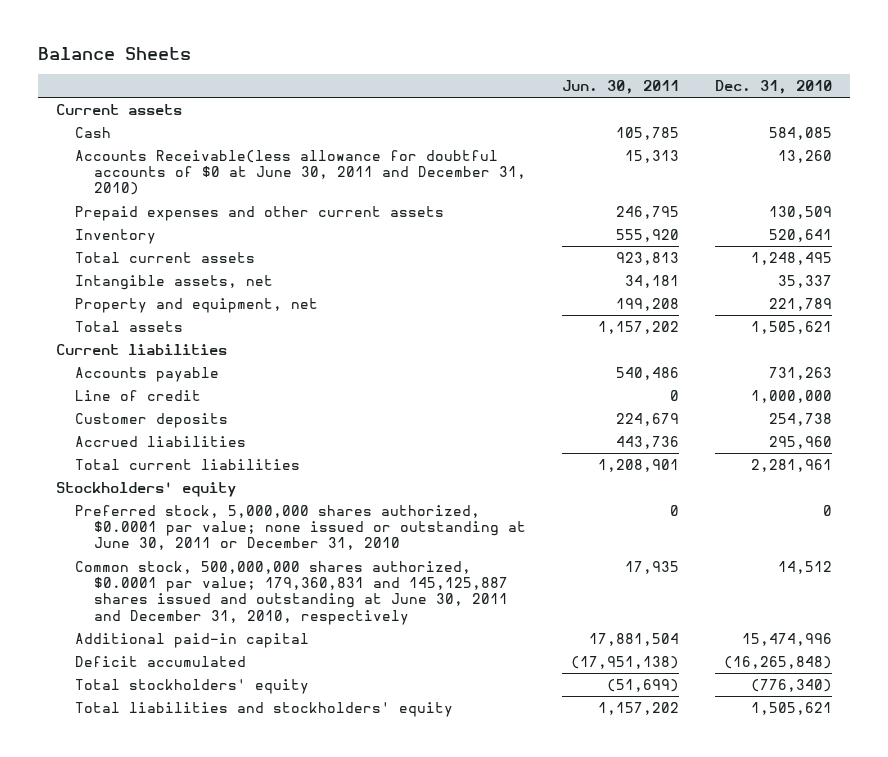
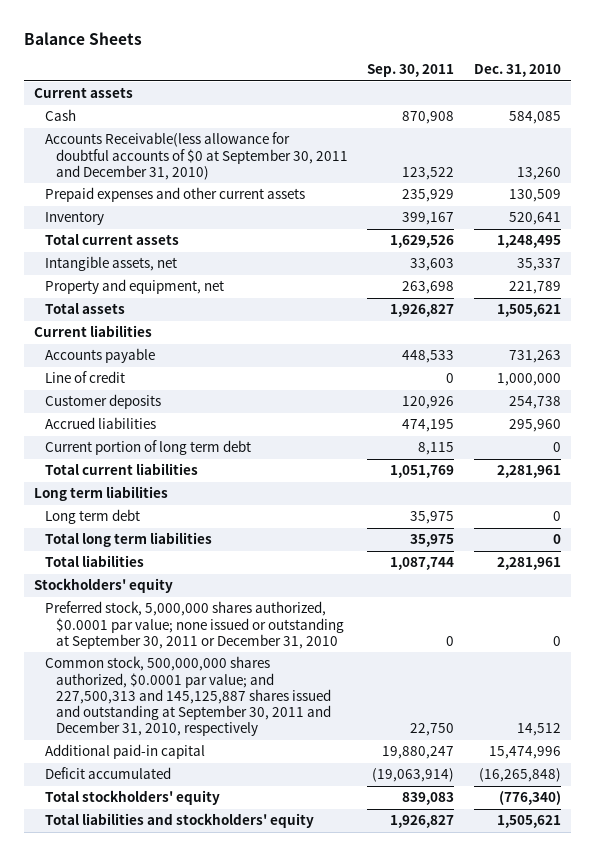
- | Jun. 30, 2011 | Dec. 31, 2010
+ | Sep. 30, 2011 | Dec. 31, 2010
- Accounts Receivable(less allowance for doubtful accounts of $0 at June 30, 2011 and December 31, 2010) | 15,313 | 13,260
+ Accounts Receivable(less allowance for doubtful accounts of $0 at September 30, 2011 and December 31, 2010) | 123,522 | 13,260
+ Current portion of long term debt | 8,115 | 0
+ Long term liabilities
+ Long term debt | 35,975 | 0
+ Total long term liabilities | 35,975 | 0
+ Total liabilities | 1,087,744 | 2,281,961
- Preferred stock, 5,000,000 shares authorized, $0.0001 par value; none issued or outstanding at June 30, 2011 or December 31, 2010 | 0 | 0
- Common stock, 500,000,000 shares authorized, $0.0001 par value; 179,360,831 and 145,125,887 shares issued and outstanding at June 30, 2011 and December 31, 2010, respectively | 17,935 | 14,512
+ Preferred stock, 5,000,000 shares authorized, $0.0001 par value; none issued or outstanding at September 30, 2011 or December 31, 2010 | 0 | 0
+ Common stock, 500,000,000 shares authorized, $0.0001 par value; and 227,500,313 and 145,125,887 shares issued and outstanding at September 30, 2011 and December 31, 2010, respectively | 22,750 | 14,512

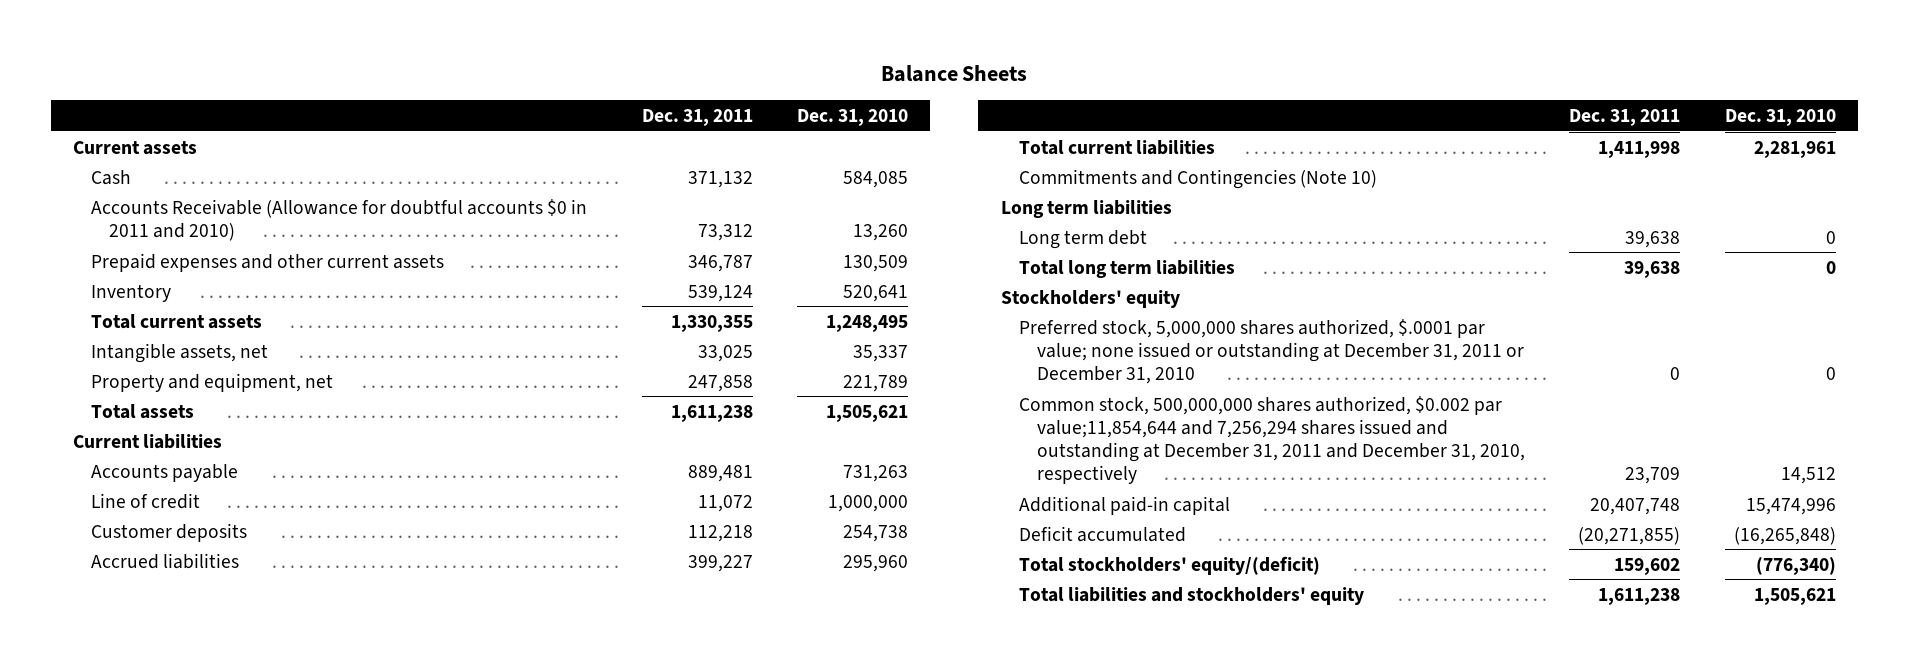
- | Sep. 30, 2011 | Dec. 31, 2010
+ | Dec. 31, 2011 | Dec. 31, 2010
- Accounts Receivable(less allowance for doubtful accounts of $0 at September 30, 2011 and December 31, 2010) | 123,522 | 13,260
+ Accounts Receivable (Allowance for doubtful accounts $0 in 2011 and 2010) | 73,312 | 13,260
- Current portion of long term debt | 8,115 | 0
+ Commitments and Contingencies (Note 10)
- Total liabilities | 1,087,744 | 2,281,961
- Preferred stock, 5,000,000 shares authorized, $0.0001 par value; none issued or outstanding at September 30, 2011 or December 31, 2010 | 0 | 0
- Common stock, 500,000,000 shares authorized, $0.0001 par value; and 227,500,313 and 145,125,887 shares issued and outstanding at September 30, 2011 and December 31, 2010, respectively | 22,750 | 14,512
+ Preferred stock, 5,000,000 shares authorized, $.0001 par value; none issued or outstanding at December 31, 2011 or December 31, 2010 | 0 | 0
+ Common stock, 500,000,000 shares authorized, $0.002 par value;11,854,644 and 7,256,294 shares issued and outstanding at December 31, 2011 and December 31, 2010, respectively | 23,709 | 14,512
- Total stockholders' equity | 839,083 | (776,340)
+ Total stockholders' equity/(deficit) | 159,602 | (776,340)

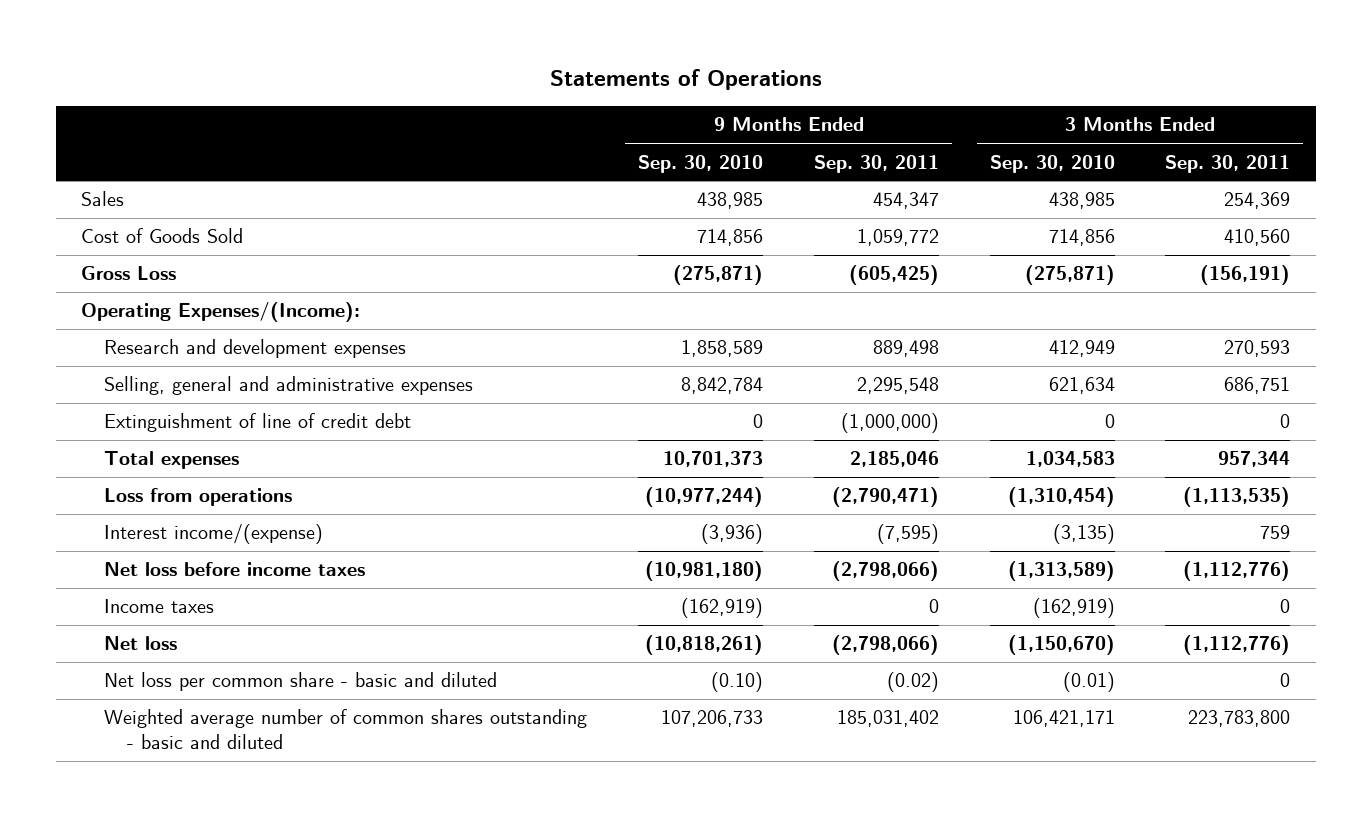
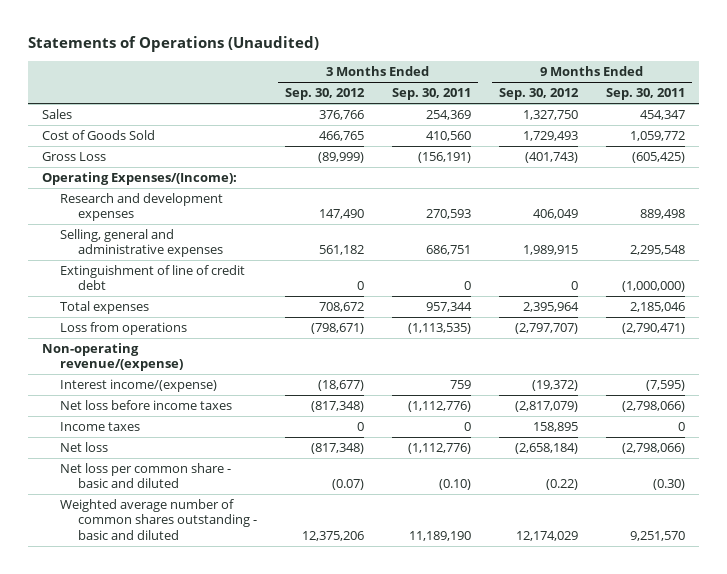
- Statements of Operations
+ Statements of Operations (Unaudited)
- | 9 Months Ended Sep. 30, 2010 | 9 Months Ended Sep. 30, 2011 | 3 Months Ended Sep. 30, 2010 | 3 Months Ended Sep. 30, 2011
+ | 3 Months Ended Sep. 30, 2012 | 3 Months Ended Sep. 30, 2011 | 9 Months Ended Sep. 30, 2012 | 9 Months Ended Sep. 30, 2011
+ Non-operating revenue/(expense)
- Net loss per common share - basic and diluted | (0.10) | (0.02) | (0.01) | 0
- Weighted average number of common shares outstanding - basic and diluted | 107,206,733 | 185,031,402 | 106,421,171 | 223,783,800
+ Net loss per common share - basic and diluted | (0.07) | (0.10) | (0.22) | (0.30)
+ Weighted average number of common shares outstanding - basic and diluted | 12,375,206 | 11,189,190 | 12,174,029 | 9,251,570

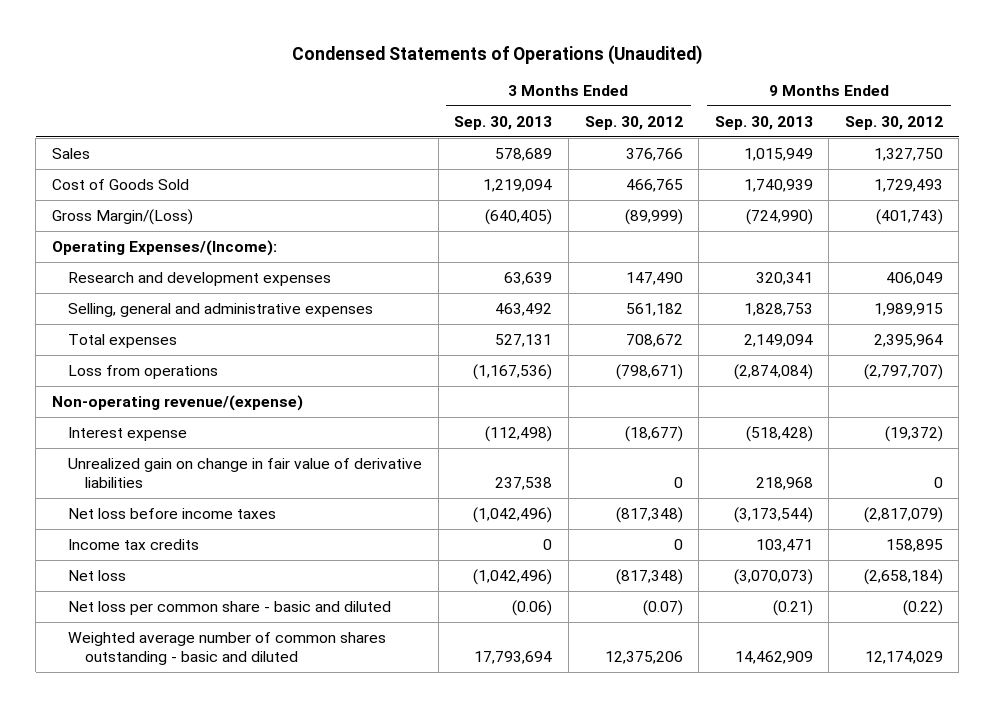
- Statements of Operations (Unaudited)
+ Condensed Statements of Operations (Unaudited)
- | 3 Months Ended Sep. 30, 2012 | 3 Months Ended Sep. 30, 2011 | 9 Months Ended Sep. 30, 2012 | 9 Months Ended Sep. 30, 2011
+ | 3 Months Ended Sep. 30, 2013 | 3 Months Ended Sep. 30, 2012 | 9 Months Ended Sep. 30, 2013 | 9 Months Ended Sep. 30, 2012
- Gross Loss | (89,999) | (156,191) | (401,743) | (605,425)
+ Gross Margin/(Loss) | (640,405) | (89,999) | (724,990) | (401,743)
- Extinguishment of line of credit debt | 0 | 0 | 0 | (1,000,000)
- Interest income/(expense) | (18,677) | 759 | (19,372) | (7,595)
+ Interest expense | (112,498) | (18,677) | (518,428) | (19,372)
+ Unrealized gain on change in fair value of derivative liabilities | 237,538 | 0 | 218,968 | 0
- Income taxes | 0 | 0 | 158,895 | 0
+ Income tax credits | 0 | 0 | 103,471 | 158,895

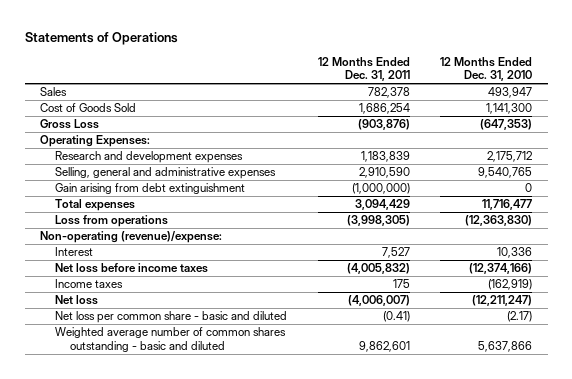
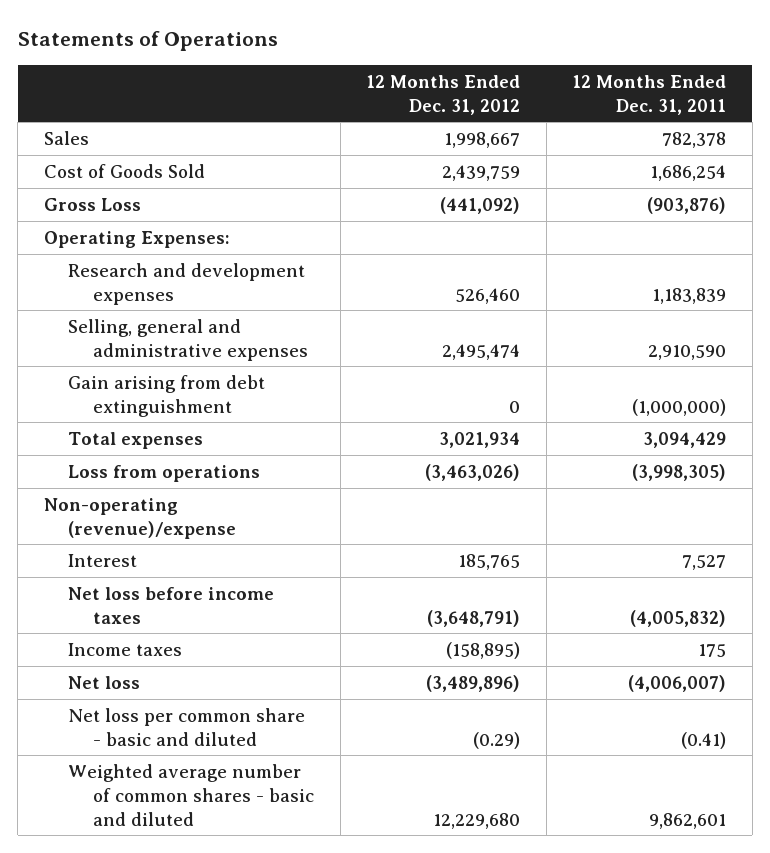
- | 12 Months Ended Dec. 31, 2011 | 12 Months Ended Dec. 31, 2010
+ | 12 Months Ended Dec. 31, 2012 | 12 Months Ended Dec. 31, 2011
- Non-operating (revenue)/expense:
+ Non-operating (revenue)/expense
- Weighted average number of common shares outstanding - basic and diluted | 9,862,601 | 5,637,866
+ Weighted average number of common shares - basic and diluted | 12,229,680 | 9,862,601

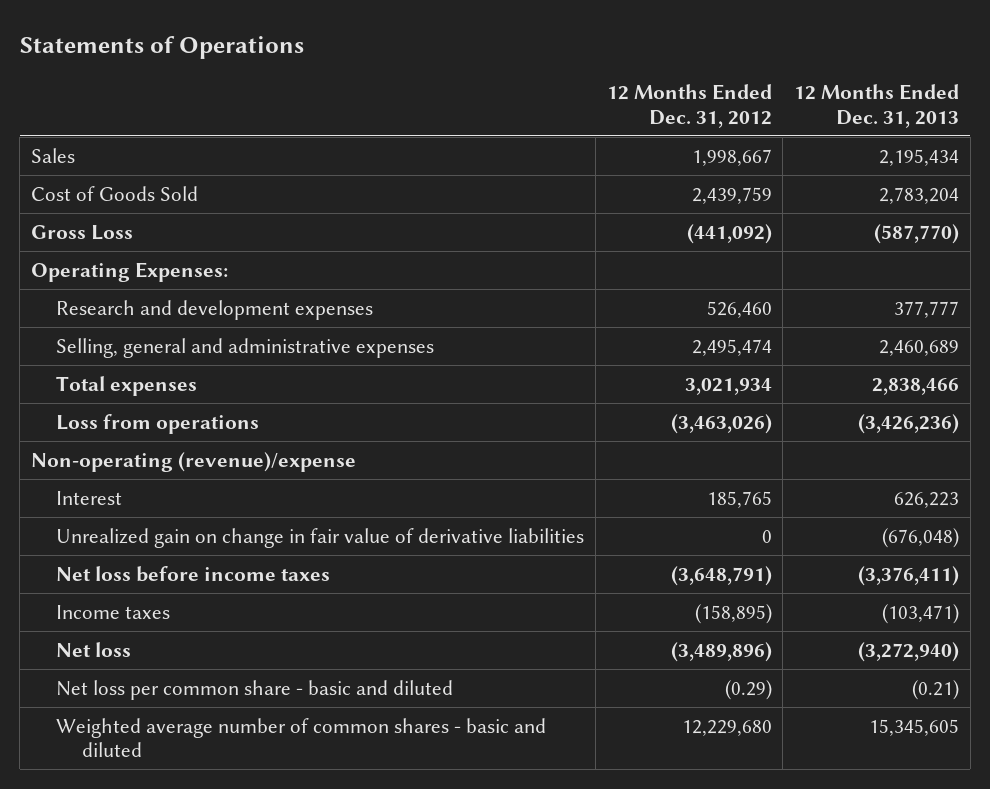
- | 12 Months Ended Dec. 31, 2012 | 12 Months Ended Dec. 31, 2011
+ | 12 Months Ended Dec. 31, 2012 | 12 Months Ended Dec. 31, 2013
- Gain arising from debt extinguishment | 0 | (1,000,000)
+ Unrealized gain on change in fair value of derivative liabilities | 0 | (676,048)

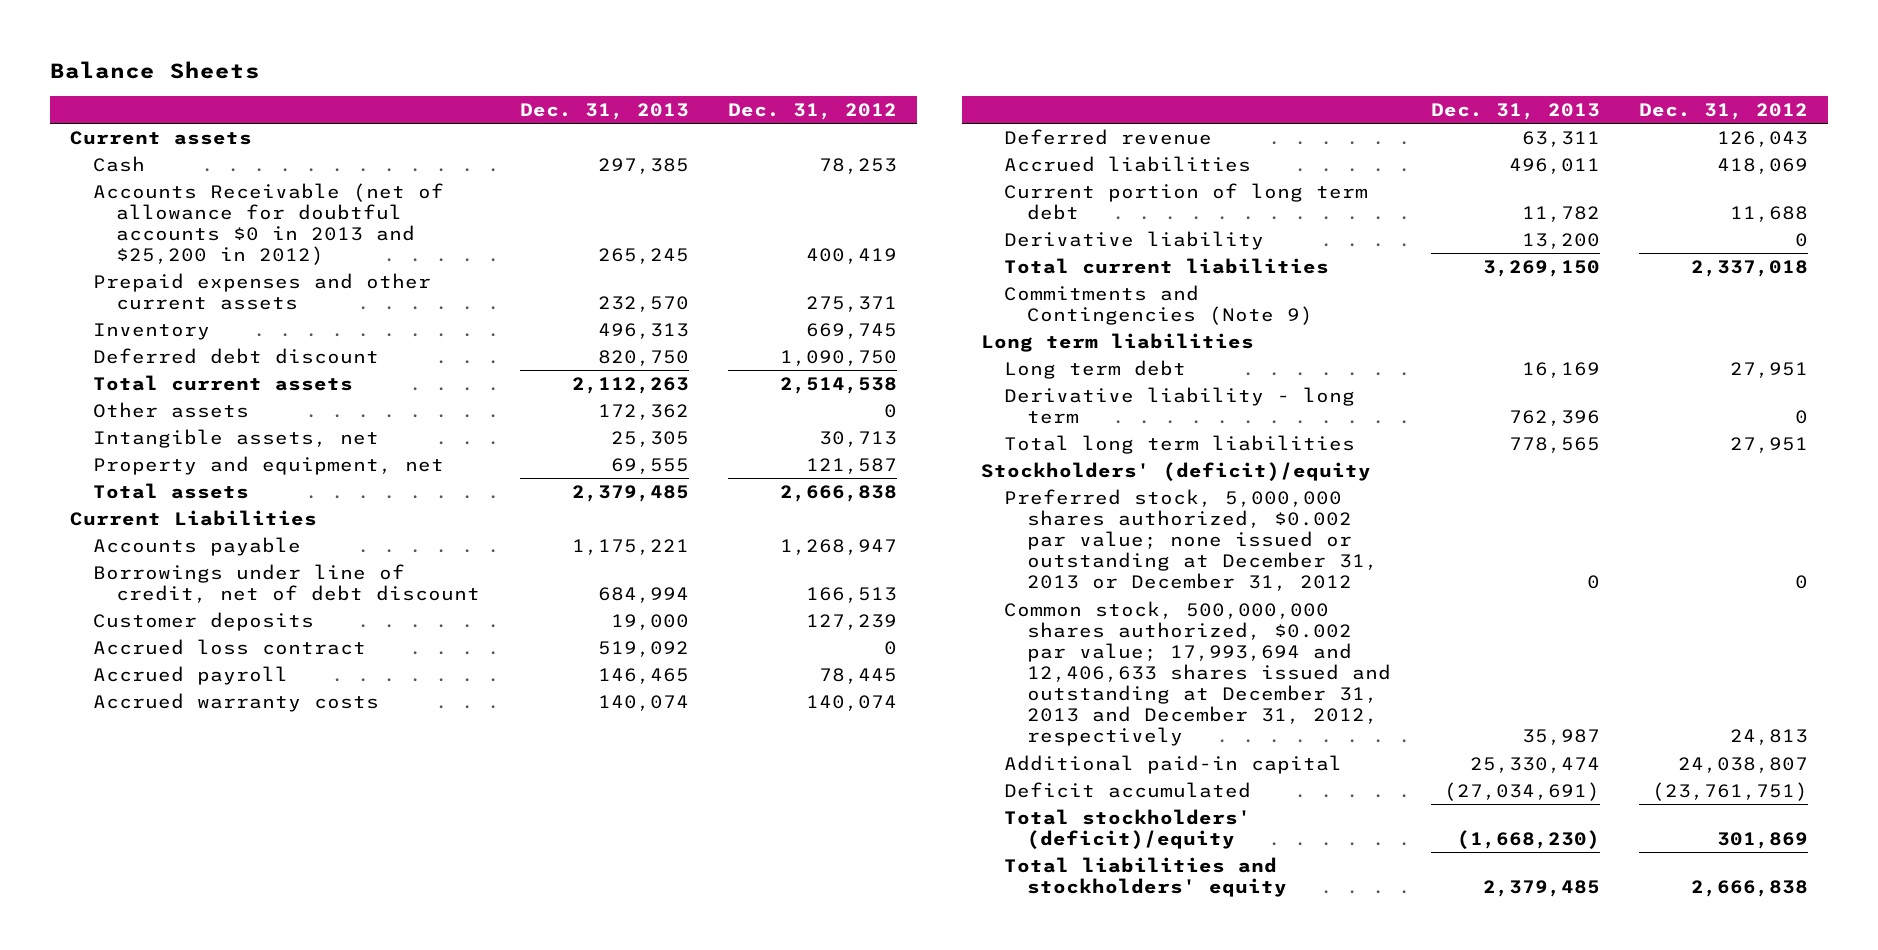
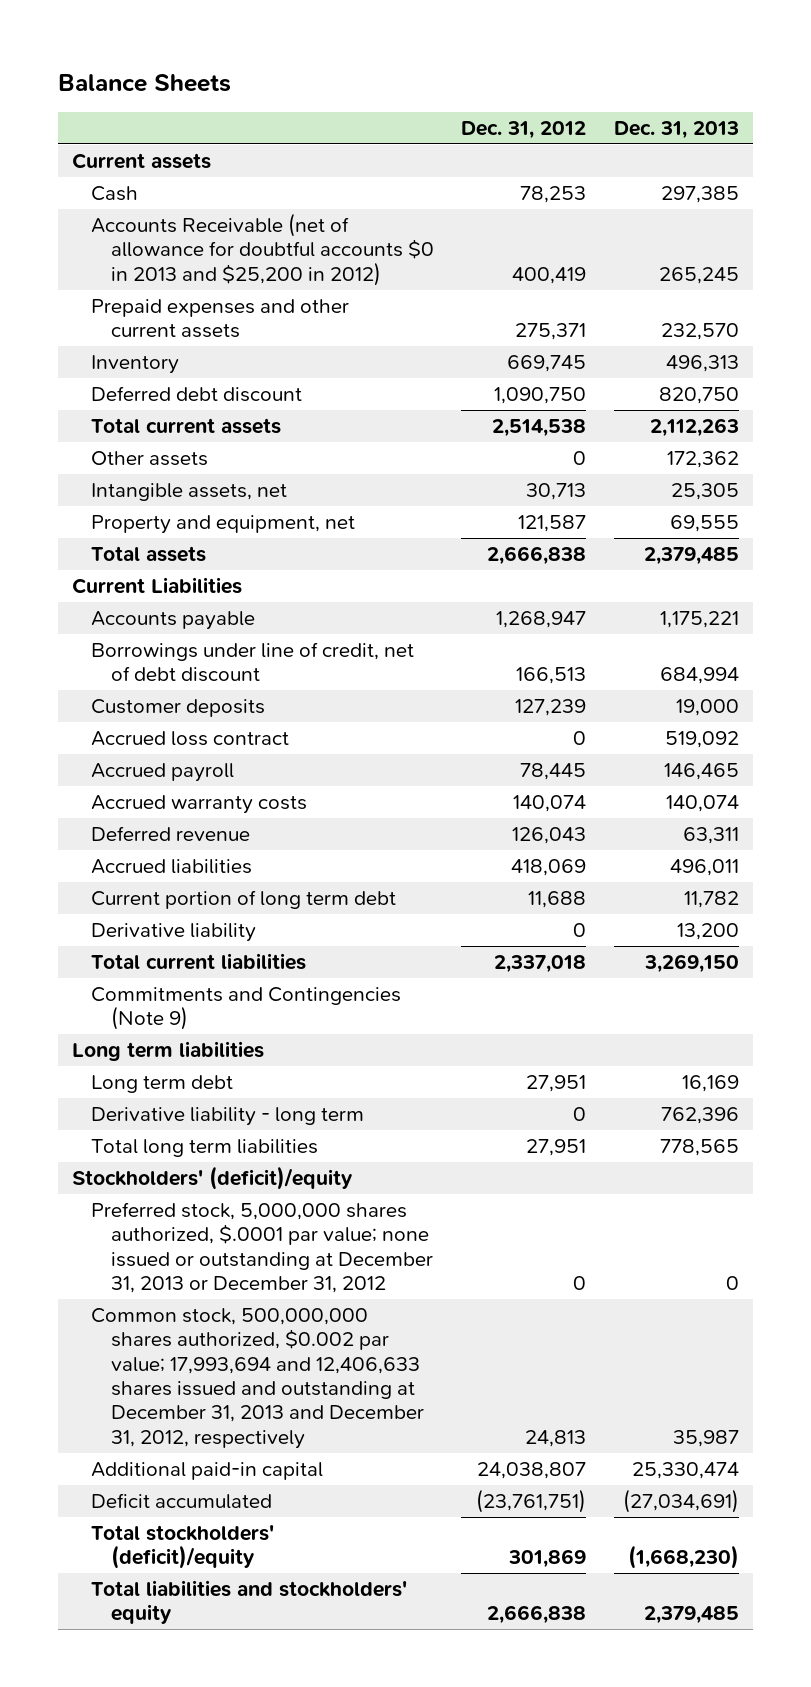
- | Dec. 31, 2013 | Dec. 31, 2012
+ | Dec. 31, 2012 | Dec. 31, 2013
- Preferred stock, 5,000,000 shares authorized, $0.002 par value; none issued or outstanding at December 31, 2013 or December 31, 2012 | 0 | 0
+ Preferred stock, 5,000,000 shares authorized, $.0001 par value; none issued or outstanding at December 31, 2013 or December 31, 2012 | 0 | 0

